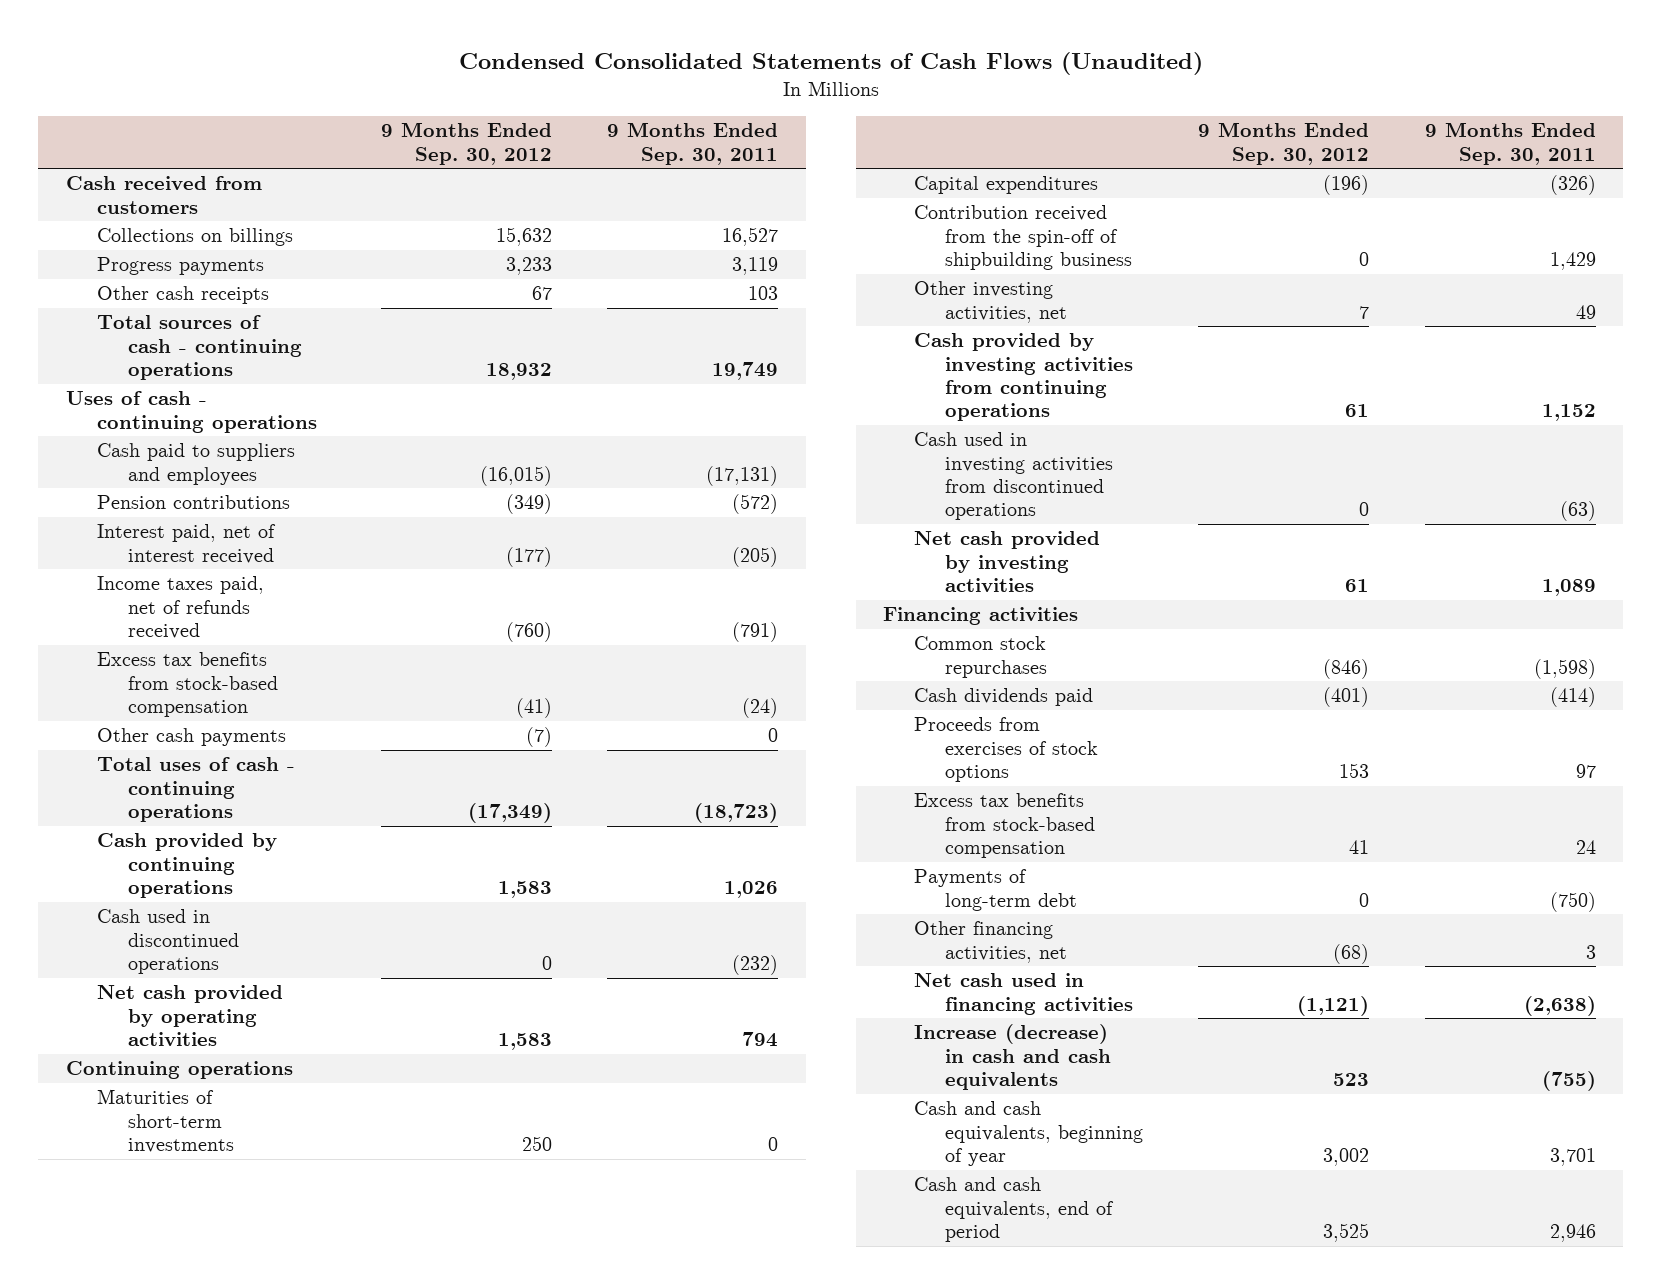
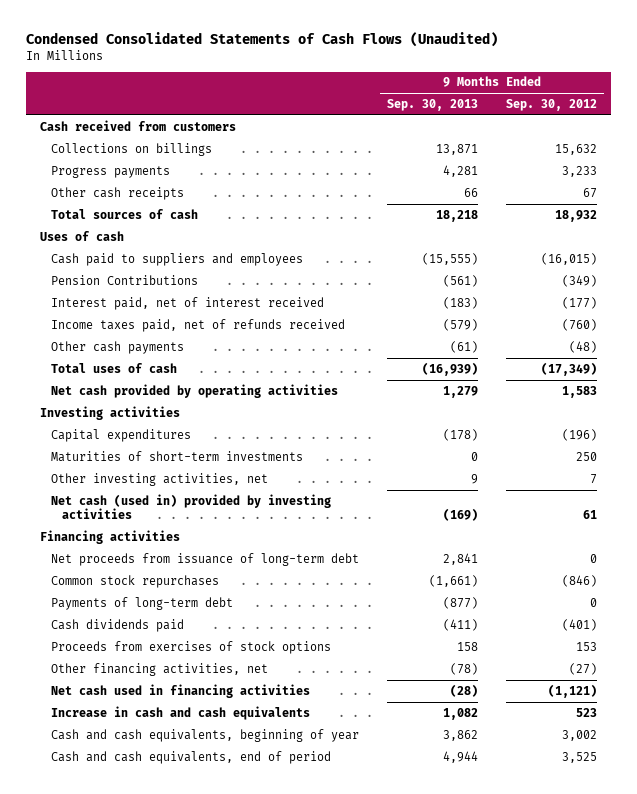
- | 9 Months Ended Sep. 30, 2012 | 9 Months Ended Sep. 30, 2011
+ | 9 Months Ended Sep. 30, 2013 | 9 Months Ended Sep. 30, 2012
- Total sources of cash - continuing operations | 18,932 | 19,749
- Uses of cash - continuing operations
+ Total sources of cash | 18,218 | 18,932
+ Uses of cash
- Pension contributions | (349) | (572)
+ Pension Contributions | (561) | (349)
- Excess tax benefits from stock-based compensation | (41) | (24)
- Other cash payments | (7) | 0
- Total uses of cash - continuing operations | (17,349) | (18,723)
- Cash provided by continuing operations | 1,583 | 1,026
- Cash used in discontinued operations | 0 | (232)
+ Other cash payments | (61) | (48)
+ Total uses of cash | (16,939) | (17,349)
- Continuing operations
+ Investing activities
- Contribution received from the spin-off of shipbuilding business | 0 | 1,429
moved down: Maturities of short-term investments | 0 | 250
- Cash provided by investing activities from continuing operations | 61 | 1,152
- Cash used in investing activities from discontinued operations | 0 | (63)
- Net cash provided by investing activities | 61 | 1,089
+ Net cash (used in) provided by investing activities | (169) | 61
+ Net proceeds from issuance of long-term debt | 2,841 | 0
moved up: Payments of long-term debt | (877) | 0
- Excess tax benefits from stock-based compensation | 41 | 24
- Other financing activities, net | (68) | 3
+ Other financing activities, net | (78) | (27)
- Increase (decrease) in cash and cash equivalents | 523 | (755)
+ Increase in cash and cash equivalents | 1,082 | 523

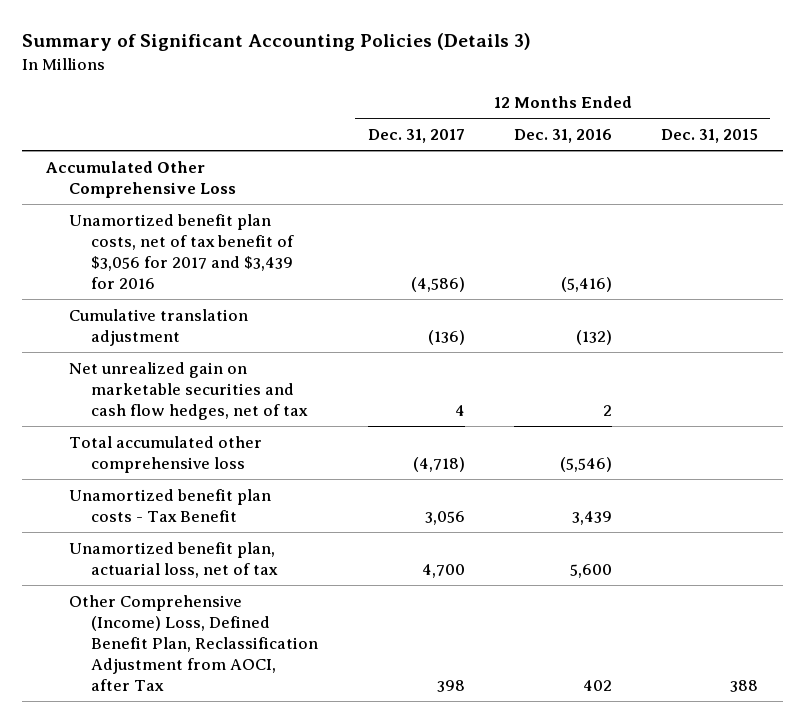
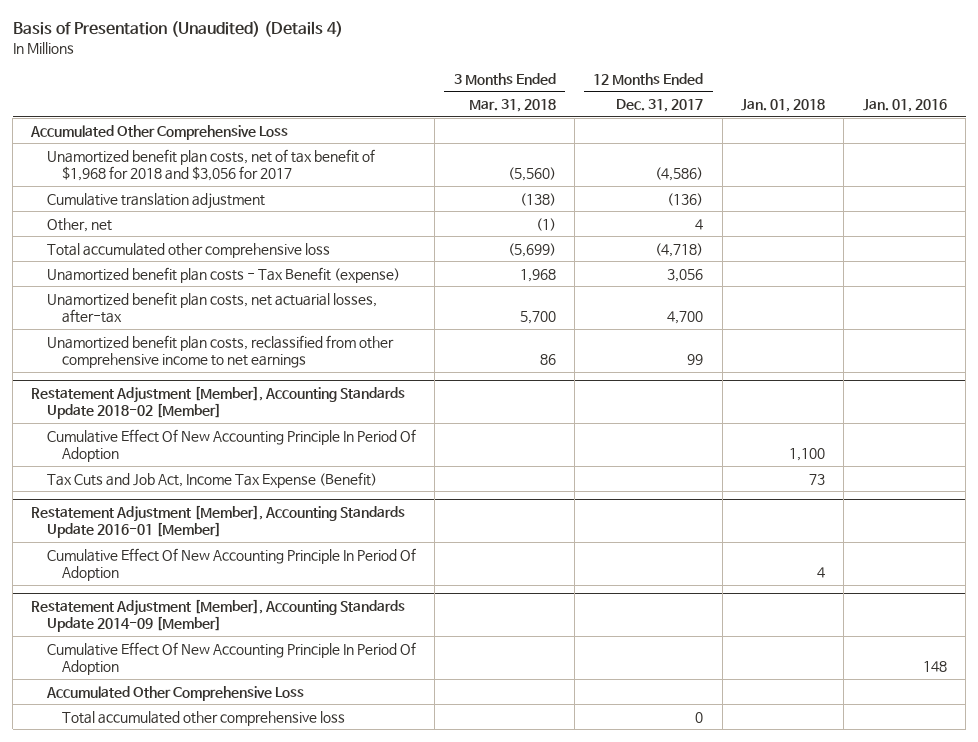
- Summary of Significant Accounting Policies (Details 3)
+ Basis of Presentation (Unaudited) (Details 4)
- | 12 Months Ended Dec. 31, 2017 | 12 Months Ended Dec. 31, 2016 | 12 Months Ended Dec. 31, 2015
+ | 3 Months Ended Mar. 31, 2018 | 12 Months Ended Dec. 31, 2017 | Jan. 01, 2018 | Jan. 01, 2016
- Unamortized benefit plan costs, net of tax benefit of $3,056 for 2017 and $3,439 for 2016 | (4,586) | (5,416) |
+ Unamortized benefit plan costs, net of tax benefit of $1,968 for 2018 and $3,056 for 2017 | (5,560) | (4,586) | |
- Net unrealized gain on marketable securities and cash flow hedges, net of tax | 4 | 2 |
+ Other, net | (1) | 4 | |
- Unamortized benefit plan costs - Tax Benefit | 3,056 | 3,439 |
- Unamortized benefit plan, actuarial loss, net of tax | 4,700 | 5,600 |
- Other Comprehensive (Income) Loss, Defined Benefit Plan, Reclassification Adjustment from AOCI, after Tax | 398 | 402 | 388
+ Unamortized benefit plan costs - Tax Benefit (expense) | 1,968 | 3,056 | |
+ Unamortized benefit plan costs, net actuarial losses, after-tax | 5,700 | 4,700 | |
+ Unamortized benefit plan costs, reclassified from other comprehensive income to net earnings | 86 | 99 | |
+ Restatement Adjustment [Member], Accounting Standards Update 2018-02 [Member]
+ Cumulative Effect Of New Accounting Principle In Period Of Adoption | | | 1,100 |
+ Tax Cuts and Job Act, Income Tax Expense (Benefit) | | | 73 |
+ Restatement Adjustment [Member], Accounting Standards Update 2016-01 [Member]
+ Cumulative Effect Of New Accounting Principle In Period Of Adoption | | | 4 |
+ Restatement Adjustment [Member], Accounting Standards Update 2014-09 [Member]
+ Cumulative Effect Of New Accounting Principle In Period Of Adoption | | | | 148
+ Accumulated Other Comprehensive Loss
+ Total accumulated other comprehensive loss | | 0 | |

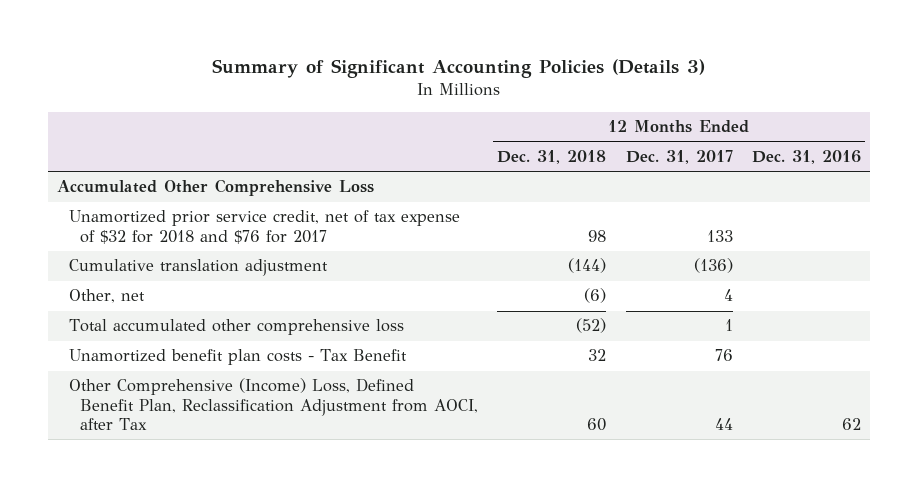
- Basis of Presentation (Unaudited) (Details 4)
+ Summary of Significant Accounting Policies (Details 3)
- | 3 Months Ended Mar. 31, 2018 | 12 Months Ended Dec. 31, 2017 | Jan. 01, 2018 | Jan. 01, 2016
+ | 12 Months Ended Dec. 31, 2018 | 12 Months Ended Dec. 31, 2017 | 12 Months Ended Dec. 31, 2016
- Unamortized benefit plan costs, net of tax benefit of $1,968 for 2018 and $3,056 for 2017 | (5,560) | (4,586) | |
+ Unamortized prior service credit, net of tax expense of $32 for 2018 and $76 for 2017 | 98 | 133 |
- Total accumulated other comprehensive loss | (5,699) | (4,718) | |
- Unamortized benefit plan costs - Tax Benefit (expense) | 1,968 | 3,056 | |
- Unamortized benefit plan costs, net actuarial losses, after-tax | 5,700 | 4,700 | |
- Unamortized benefit plan costs, reclassified from other comprehensive income to net earnings | 86 | 99 | |
- Restatement Adjustment [Member], Accounting Standards Update 2018-02 [Member]
- Cumulative Effect Of New Accounting Principle In Period Of Adoption | | | 1,100 |
- Tax Cuts and Job Act, Income Tax Expense (Benefit) | | | 73 |
- Restatement Adjustment [Member], Accounting Standards Update 2016-01 [Member]
- Cumulative Effect Of New Accounting Principle In Period Of Adoption | | | 4 |
- Restatement Adjustment [Member], Accounting Standards Update 2014-09 [Member]
- Cumulative Effect Of New Accounting Principle In Period Of Adoption | | | | 148
- Accumulated Other Comprehensive Loss
- Total accumulated other comprehensive loss | | 0 | |
+ Total accumulated other comprehensive loss | (52) | 1 |
+ Unamortized benefit plan costs - Tax Benefit | 32 | 76 |
+ Other Comprehensive (Income) Loss, Defined Benefit Plan, Reclassification Adjustment from AOCI, after Tax | 60 | 44 | 62

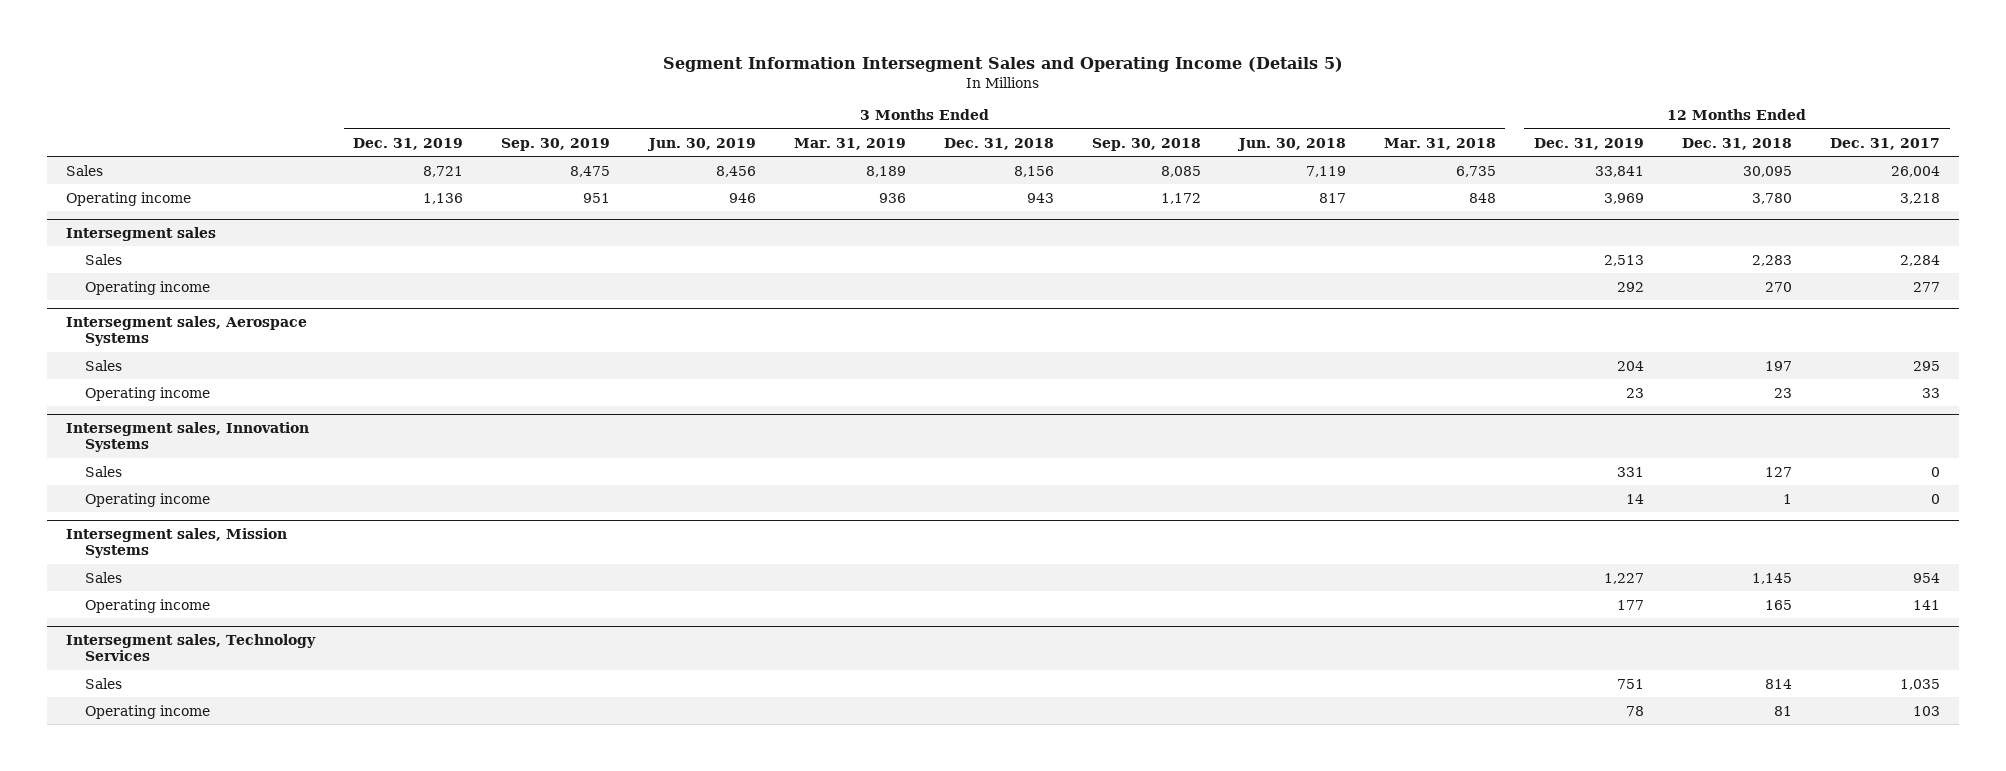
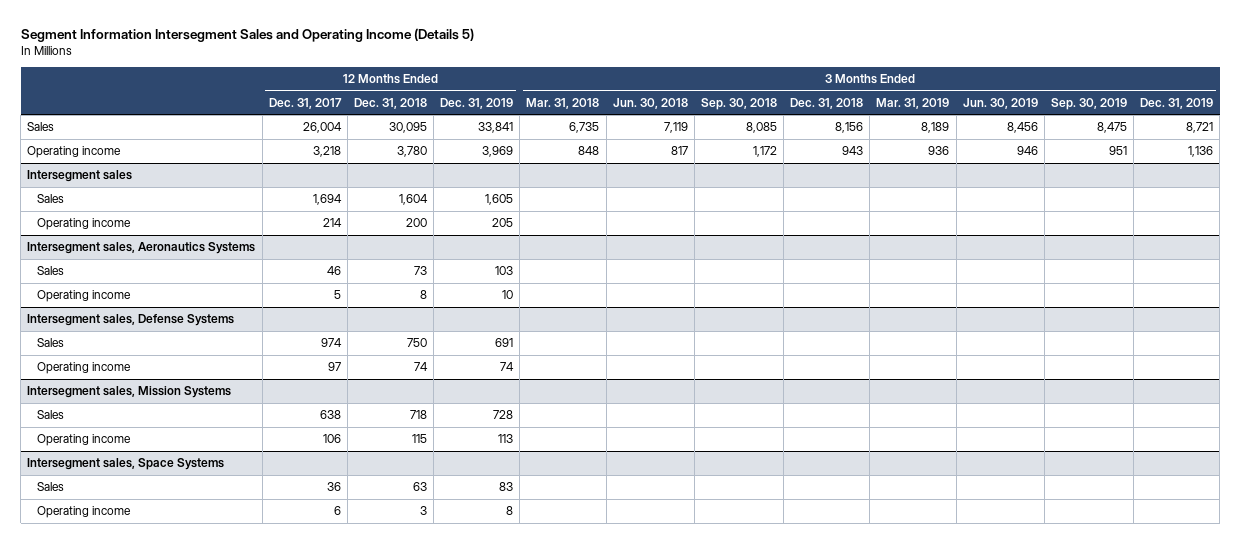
- | 3 Months Ended Dec. 31, 2019 | 3 Months Ended Sep. 30, 2019 | 3 Months Ended Jun. 30, 2019 | 3 Months Ended Mar. 31, 2019 | 3 Months Ended Dec. 31, 2018 | 3 Months Ended Sep. 30, 2018 | 3 Months Ended Jun. 30, 2018 | 3 Months Ended Mar. 31, 2018 | 12 Months Ended Dec. 31, 2019 | 12 Months Ended Dec. 31, 2018 | 12 Months Ended Dec. 31, 2017
+ | 12 Months Ended Dec. 31, 2017 | 12 Months Ended Dec. 31, 2018 | 12 Months Ended Dec. 31, 2019 | 3 Months Ended Mar. 31, 2018 | 3 Months Ended Jun. 30, 2018 | 3 Months Ended Sep. 30, 2018 | 3 Months Ended Dec. 31, 2018 | 3 Months Ended Mar. 31, 2019 | 3 Months Ended Jun. 30, 2019 | 3 Months Ended Sep. 30, 2019 | 3 Months Ended Dec. 31, 2019
@ Intersegment sales
- Sales | | | | | | | | | 2,513 | 2,283 | 2,284
- Operating income | | | | | | | | | 292 | 270 | 277
- Intersegment sales, Aerospace Systems
- Sales | | | | | | | | | 204 | 197 | 295
- Operating income | | | | | | | | | 23 | 23 | 33
- Intersegment sales, Innovation Systems
- Sales | | | | | | | | | 331 | 127 | 0
- Operating income | | | | | | | | | 14 | 1 | 0
@ Intersegment sales
+ Sales | 1,694 | 1,604 | 1,605 | | | | | | | |
+ Operating income | 214 | 200 | 205 | | | | | | | |
+ Intersegment sales, Aeronautics Systems
+ Sales | 46 | 73 | 103 | | | | | | | |
+ Operating income | 5 | 8 | 10 | | | | | | | |
+ Intersegment sales, Defense Systems
+ Sales | 974 | 750 | 691 | | | | | | | |
+ Operating income | 97 | 74 | 74 | | | | | | | |
@ Intersegment sales, Mission Systems
- Sales | | | | | | | | | 1,227 | 1,145 | 954
- Operating income | | | | | | | | | 177 | 165 | 141
- Intersegment sales, Technology Services
- Sales | | | | | | | | | 751 | 814 | 1,035
- Operating income | | | | | | | | | 78 | 81 | 103
@ Intersegment sales, Mission Systems
+ Sales | 638 | 718 | 728 | | | | | | | |
+ Operating income | 106 | 115 | 113 | | | | | | | |
+ Intersegment sales, Space Systems
+ Sales | 36 | 63 | 83 | | | | | | | |
+ Operating income | 6 | 3 | 8 | | | | | | | |

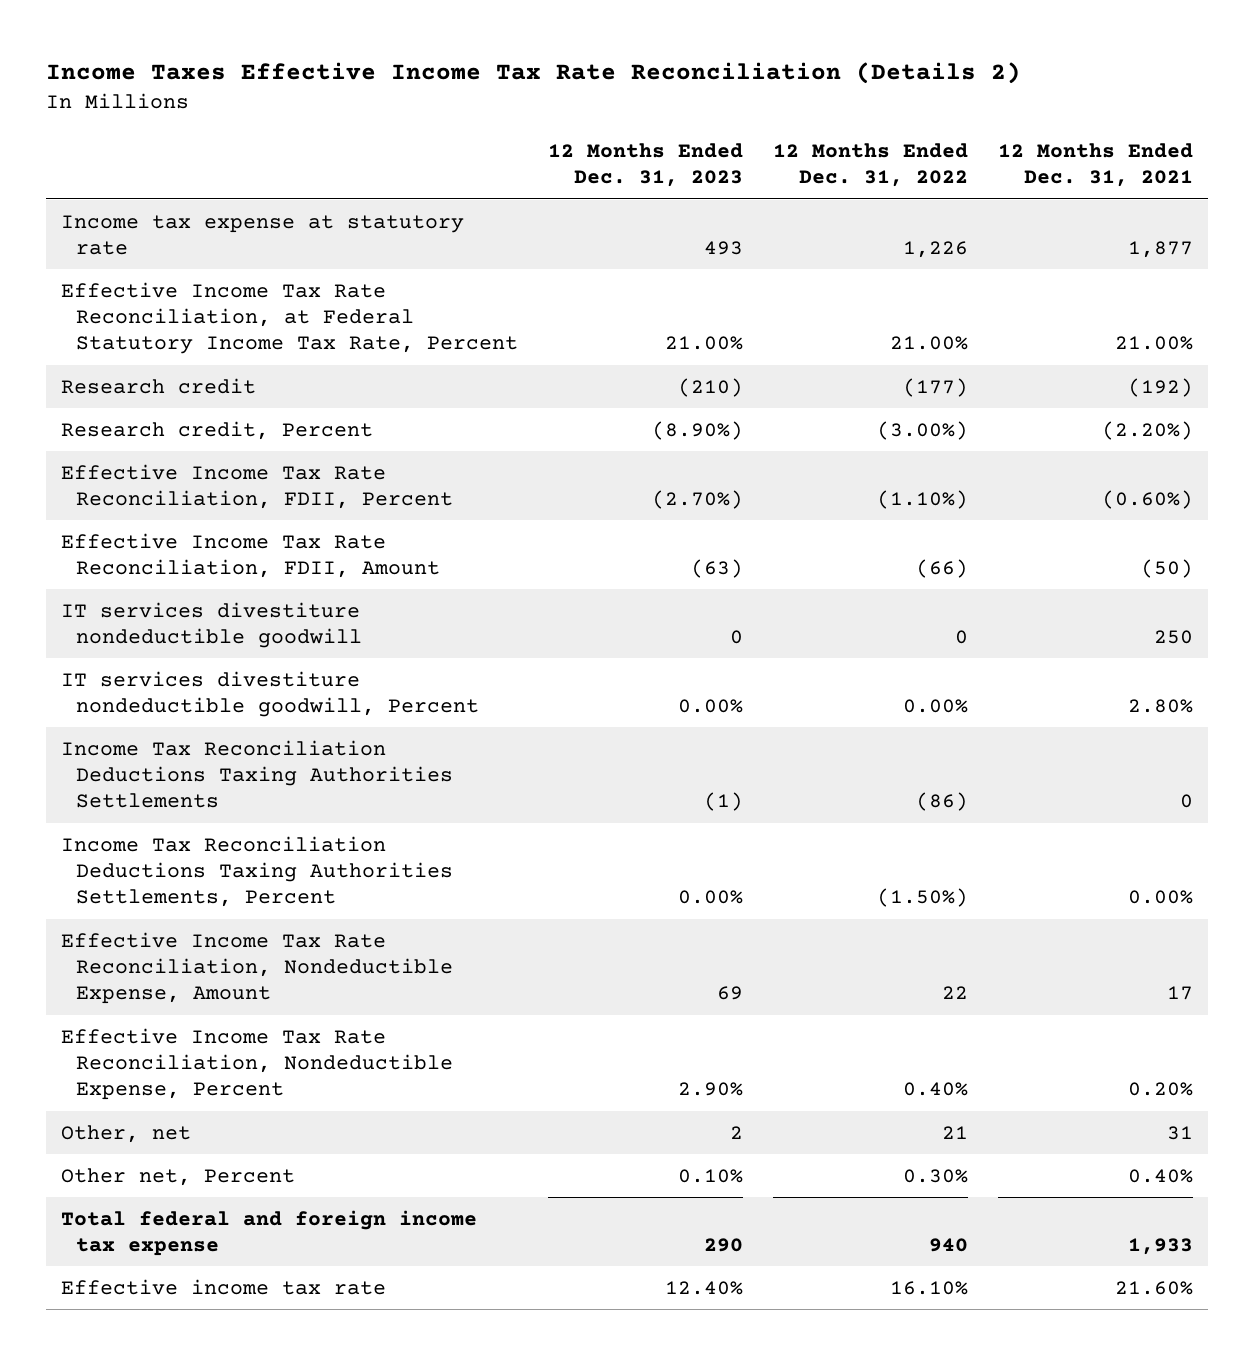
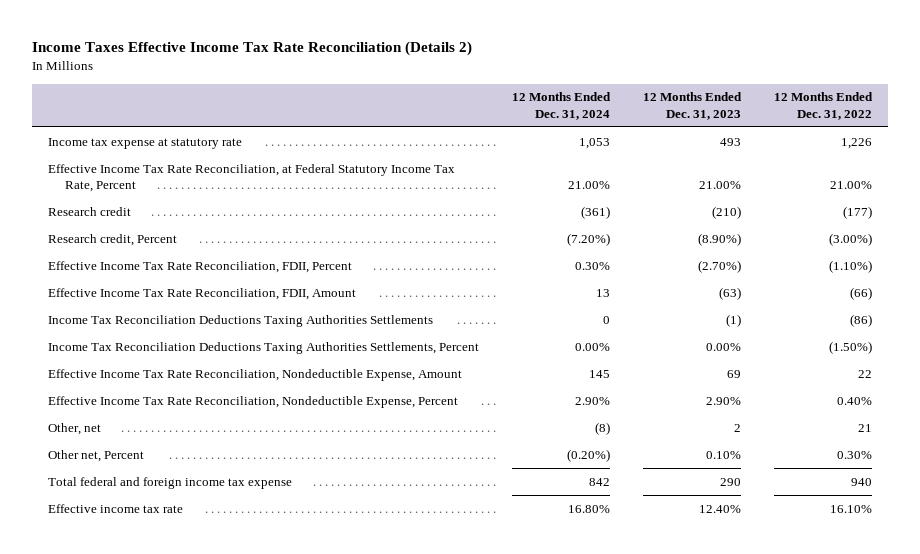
- | 12 Months Ended Dec. 31, 2023 | 12 Months Ended Dec. 31, 2022 | 12 Months Ended Dec. 31, 2021
+ | 12 Months Ended Dec. 31, 2024 | 12 Months Ended Dec. 31, 2023 | 12 Months Ended Dec. 31, 2022
- IT services divestiture nondeductible goodwill | 0 | 0 | 250
- IT services divestiture nondeductible goodwill, Percent | 0.00% | 0.00% | 2.80%

